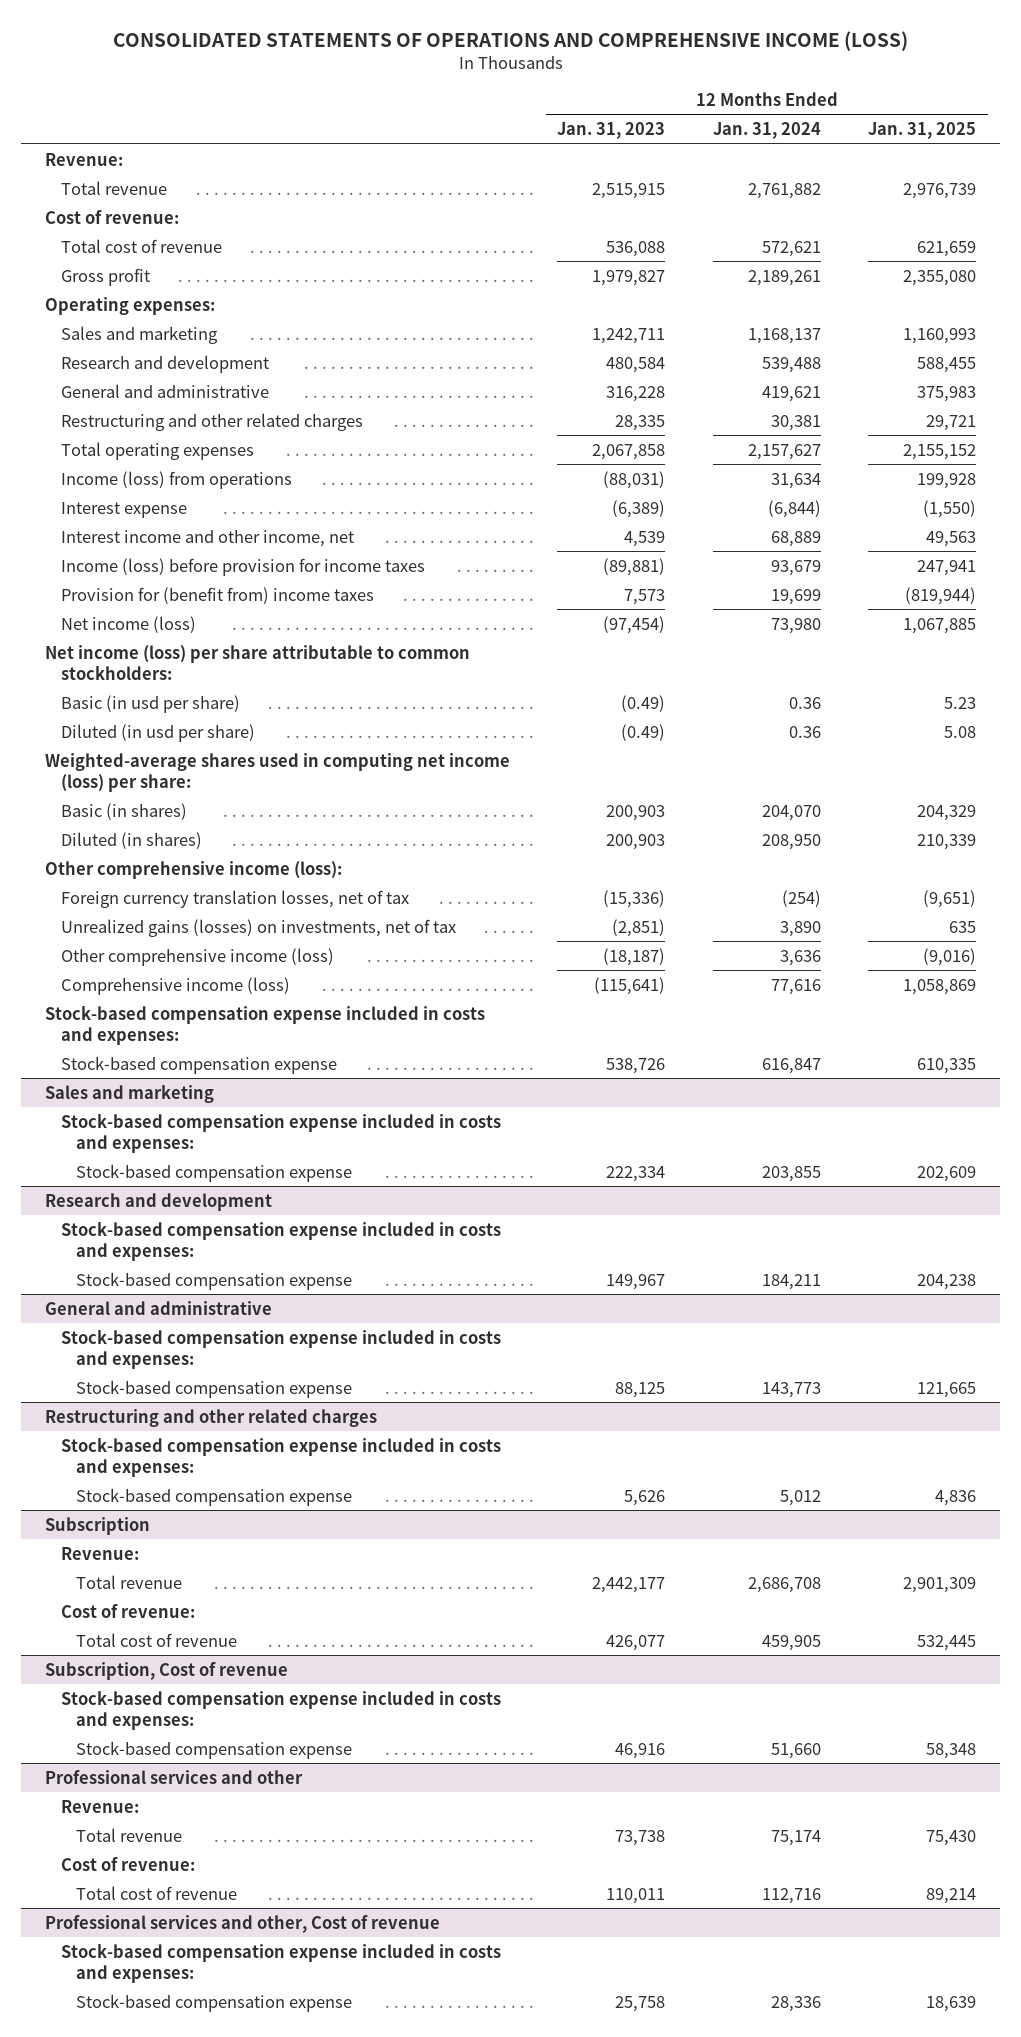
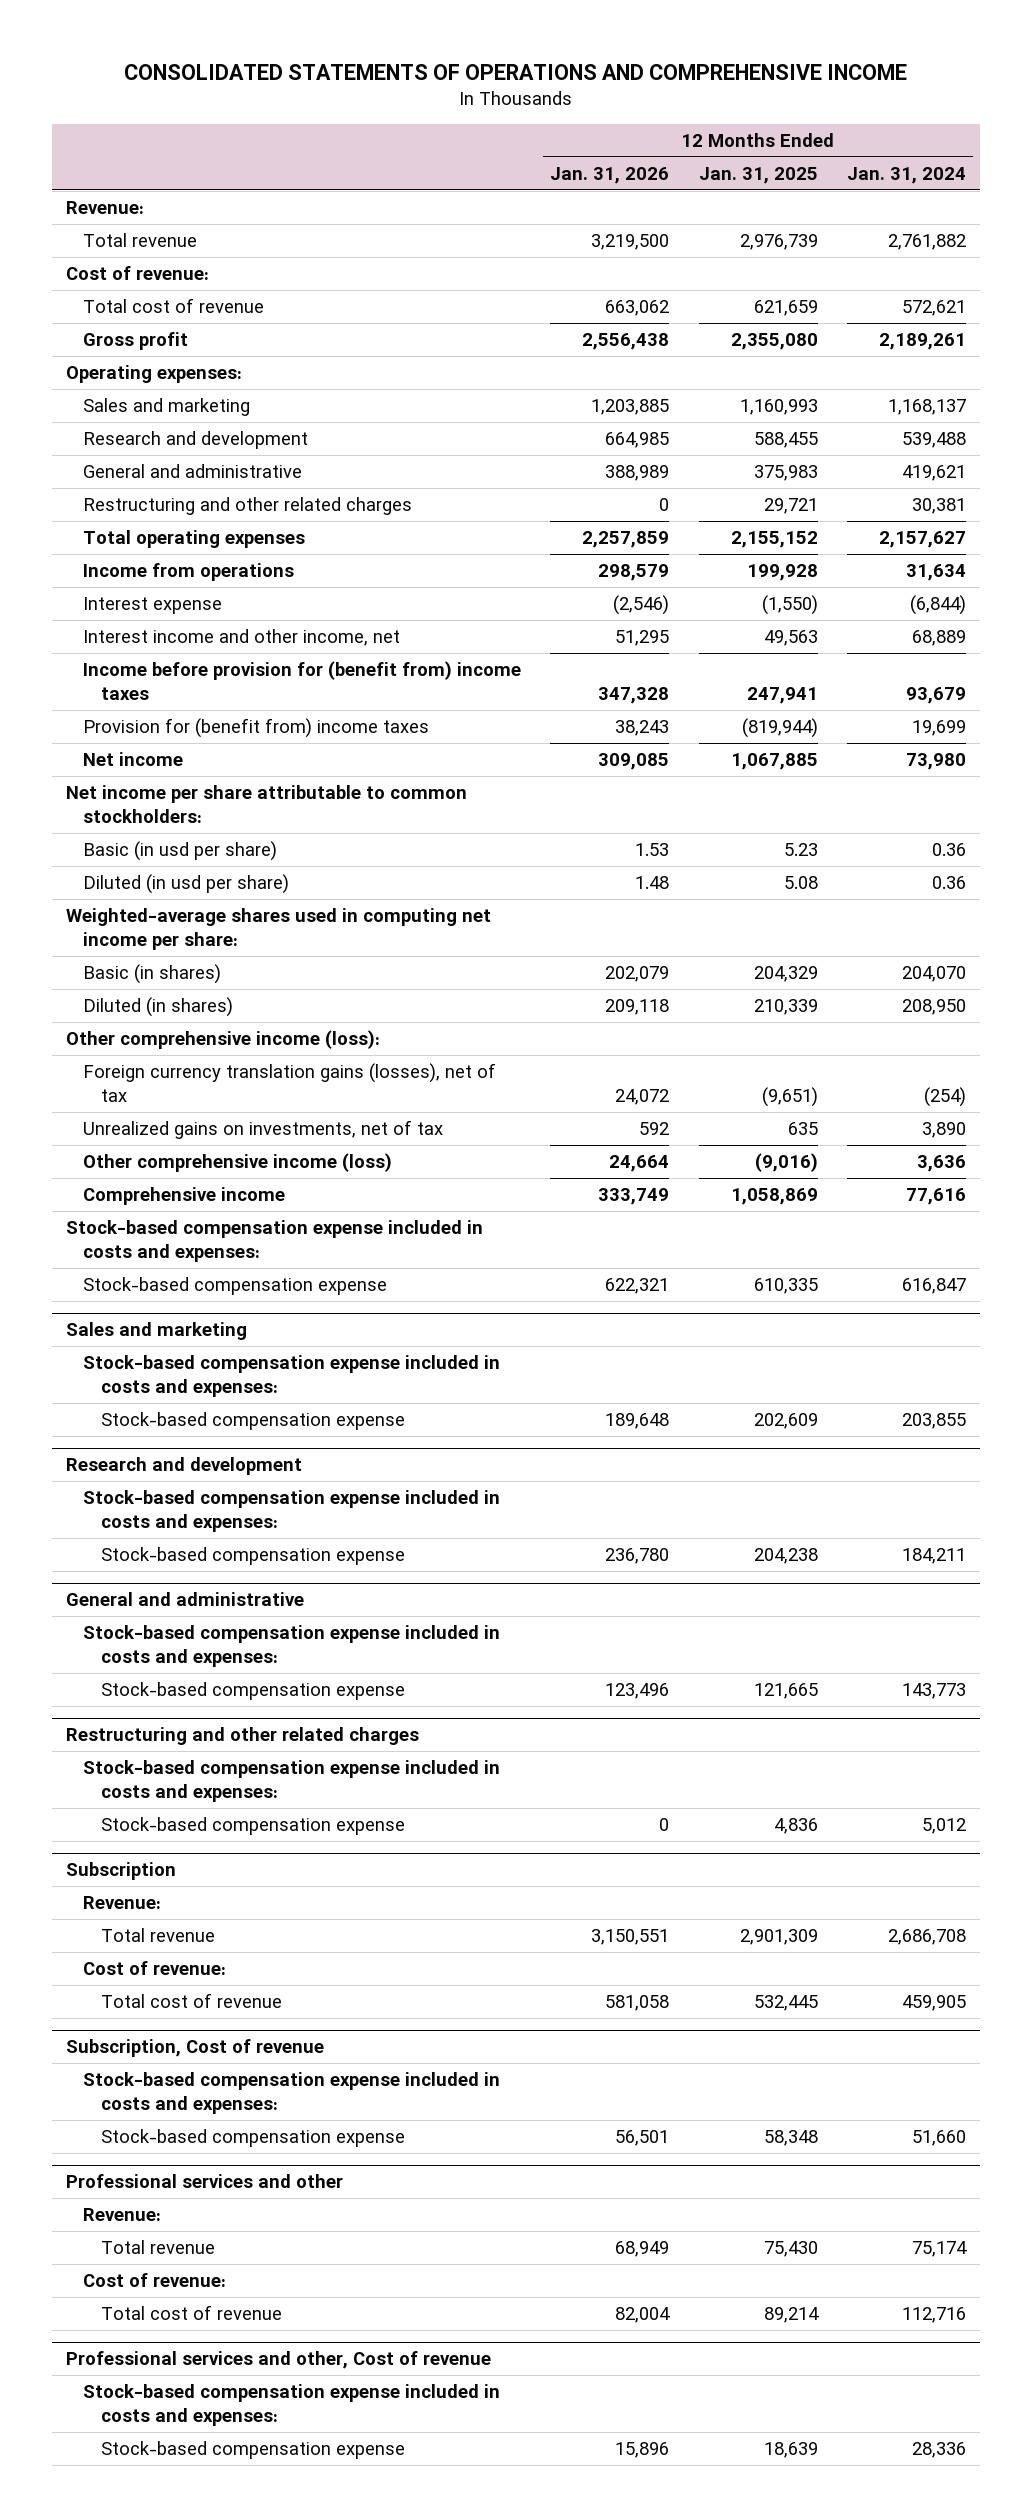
- CONSOLIDATED STATEMENTS OF OPERATIONS AND COMPREHENSIVE INCOME (LOSS)
+ CONSOLIDATED STATEMENTS OF OPERATIONS AND COMPREHENSIVE INCOME
- | 12 Months Ended Jan. 31, 2023 | 12 Months Ended Jan. 31, 2024 | 12 Months Ended Jan. 31, 2025
+ | 12 Months Ended Jan. 31, 2026 | 12 Months Ended Jan. 31, 2025 | 12 Months Ended Jan. 31, 2024
- Income (loss) from operations | (88,031) | 31,634 | 199,928
+ Income from operations | 298,579 | 199,928 | 31,634
- Income (loss) before provision for income taxes | (89,881) | 93,679 | 247,941
+ Income before provision for (benefit from) income taxes | 347,328 | 247,941 | 93,679
- Net income (loss) | (97,454) | 73,980 | 1,067,885
- Net income (loss) per share attributable to common stockholders:
+ Net income | 309,085 | 1,067,885 | 73,980
+ Net income per share attributable to common stockholders:
- Weighted-average shares used in computing net income (loss) per share:
+ Weighted-average shares used in computing net income per share:
- Foreign currency translation losses, net of tax | (15,336) | (254) | (9,651)
- Unrealized gains (losses) on investments, net of tax | (2,851) | 3,890 | 635
+ Foreign currency translation gains (losses), net of tax | 24,072 | (9,651) | (254)
+ Unrealized gains on investments, net of tax | 592 | 635 | 3,890
- Comprehensive income (loss) | (115,641) | 77,616 | 1,058,869
+ Comprehensive income | 333,749 | 1,058,869 | 77,616

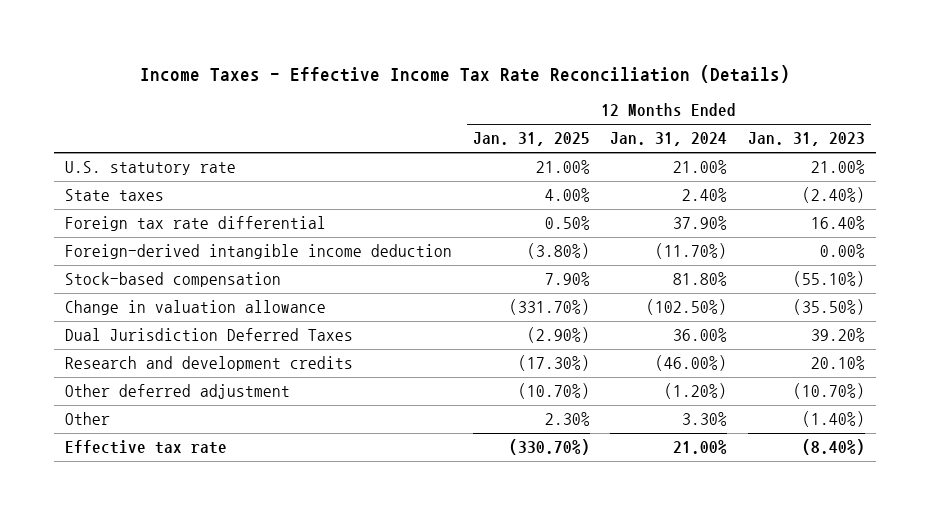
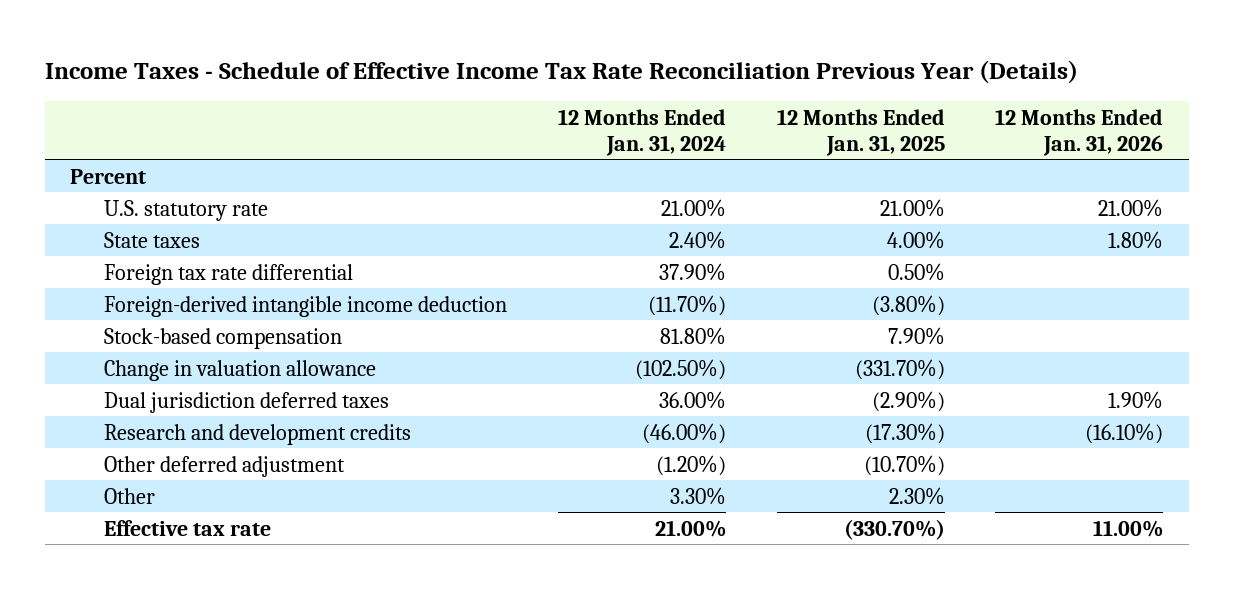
- Income Taxes - Effective Income Tax Rate Reconciliation (Details)
+ Income Taxes - Schedule of Effective Income Tax Rate Reconciliation Previous Year (Details)
- | 12 Months Ended Jan. 31, 2025 | 12 Months Ended Jan. 31, 2024 | 12 Months Ended Jan. 31, 2023
+ | 12 Months Ended Jan. 31, 2024 | 12 Months Ended Jan. 31, 2025 | 12 Months Ended Jan. 31, 2026
+ Percent
- Dual Jurisdiction Deferred Taxes | (2.90%) | 36.00% | 39.20%
+ Dual jurisdiction deferred taxes | 36.00% | (2.90%) | 1.90%

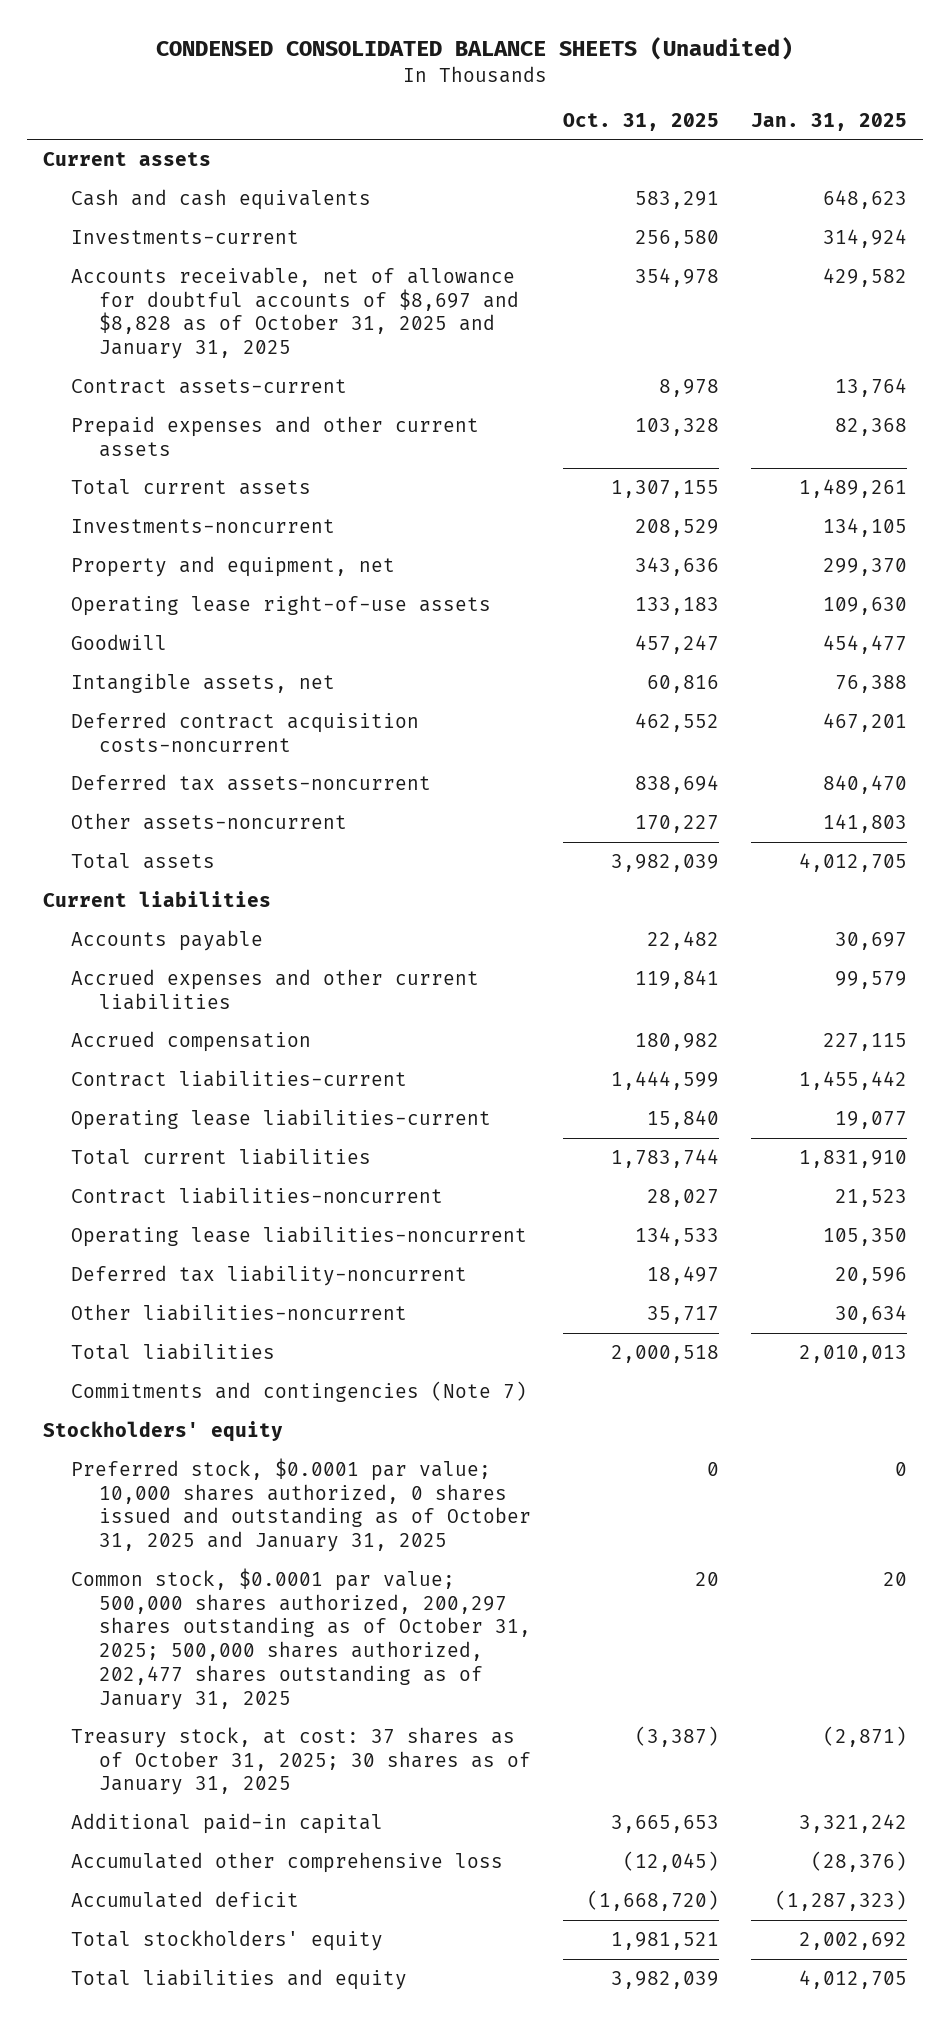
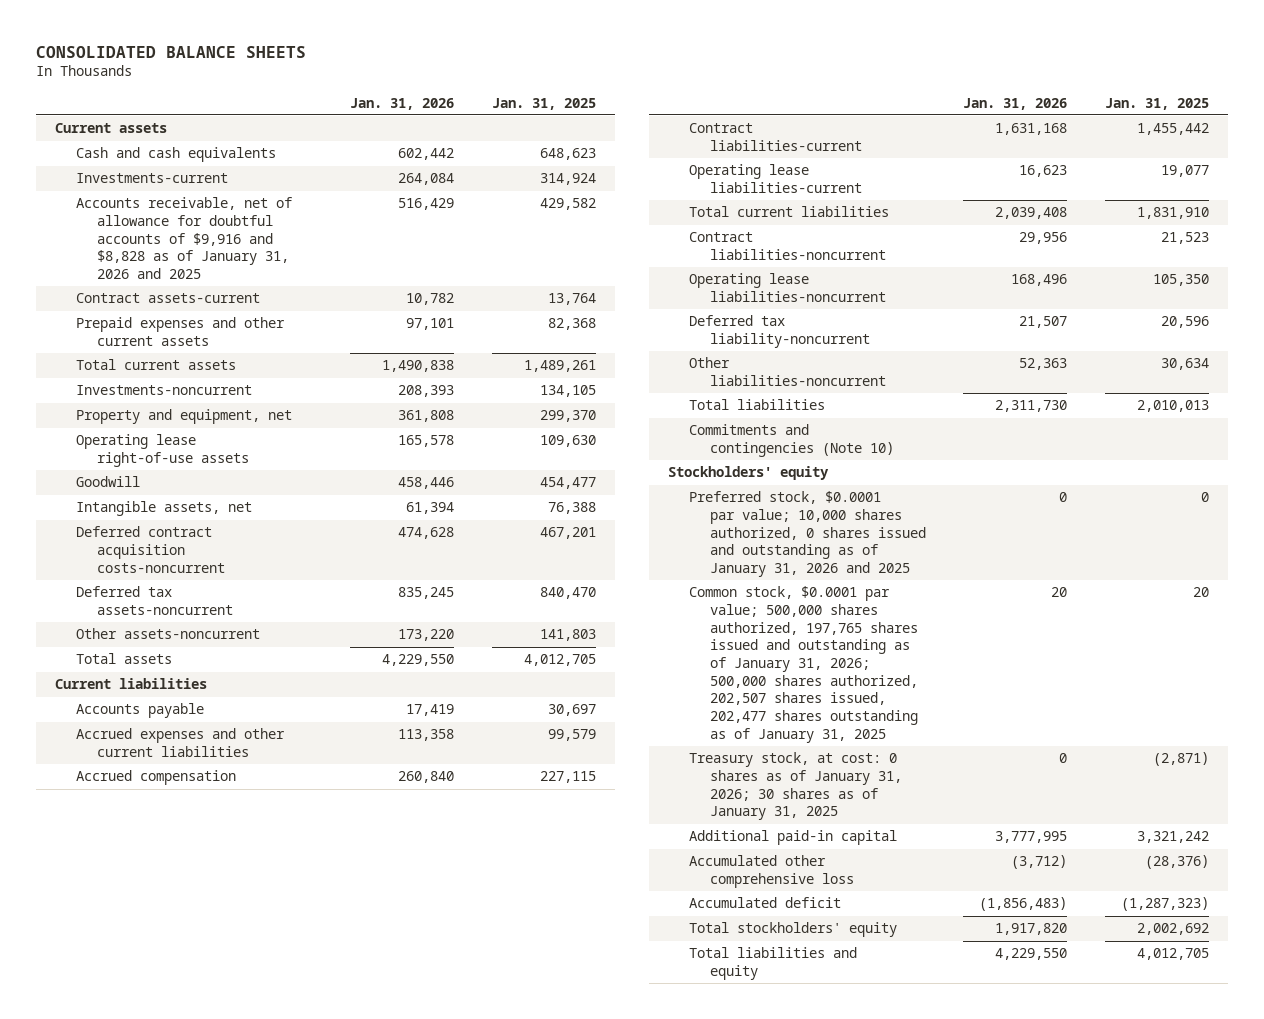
- CONDENSED CONSOLIDATED BALANCE SHEETS (Unaudited)
+ CONSOLIDATED BALANCE SHEETS
- | Oct. 31, 2025 | Jan. 31, 2025
+ | Jan. 31, 2026 | Jan. 31, 2025
- Accounts receivable, net of allowance for doubtful accounts of $8,697 and $8,828 as of October 31, 2025 and January 31, 2025 | 354,978 | 429,582
+ Accounts receivable, net of allowance for doubtful accounts of $9,916 and $8,828 as of January 31, 2026 and 2025 | 516,429 | 429,582
- Commitments and contingencies (Note 7)
+ Commitments and contingencies (Note 10)
- Preferred stock, $0.0001 par value; 10,000 shares authorized, 0 shares issued and outstanding as of October 31, 2025 and January 31, 2025 | 0 | 0
- Common stock, $0.0001 par value; 500,000 shares authorized, 200,297 shares outstanding as of October 31, 2025; 500,000 shares authorized, 202,477 shares outstanding as of January 31, 2025 | 20 | 20
- Treasury stock, at cost: 37 shares as of October 31, 2025; 30 shares as of January 31, 2025 | (3,387) | (2,871)
+ Preferred stock, $0.0001 par value; 10,000 shares authorized, 0 shares issued and outstanding as of January 31, 2026 and 2025 | 0 | 0
+ Common stock, $0.0001 par value; 500,000 shares authorized, 197,765 shares issued and outstanding as of January 31, 2026; 500,000 shares authorized, 202,507 shares issued, 202,477 shares outstanding as of January 31, 2025 | 20 | 20
+ Treasury stock, at cost: 0 shares as of January 31, 2026; 30 shares as of January 31, 2025 | 0 | (2,871)

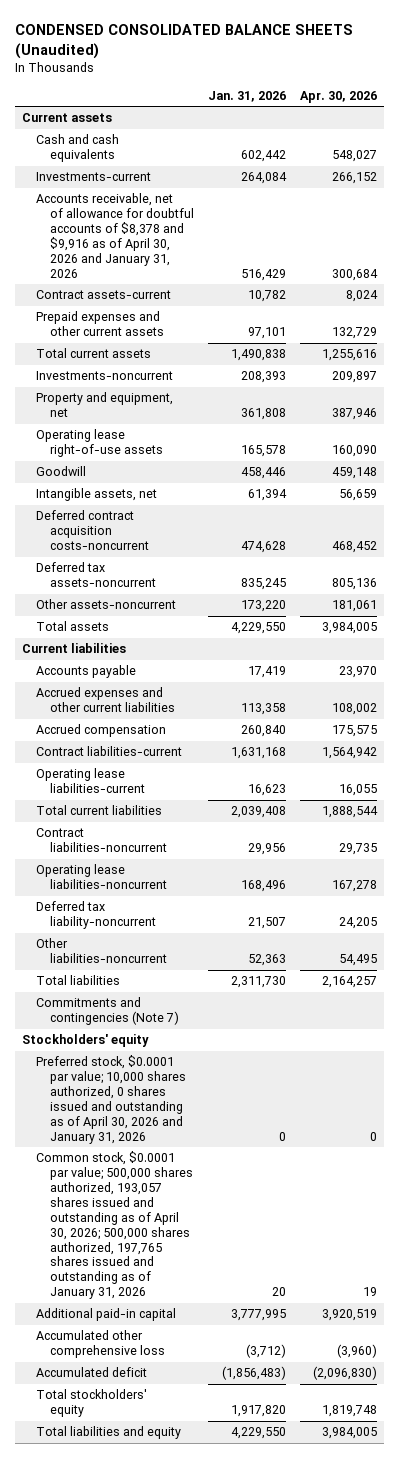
- CONSOLIDATED BALANCE SHEETS
+ CONDENSED CONSOLIDATED BALANCE SHEETS (Unaudited)
- | Jan. 31, 2026 | Jan. 31, 2025
+ | Jan. 31, 2026 | Apr. 30, 2026
- Accounts receivable, net of allowance for doubtful accounts of $9,916 and $8,828 as of January 31, 2026 and 2025 | 516,429 | 429,582
+ Accounts receivable, net of allowance for doubtful accounts of $8,378 and $9,916 as of April 30, 2026 and January 31, 2026 | 516,429 | 300,684
- Commitments and contingencies (Note 10)
+ Commitments and contingencies (Note 7)
- Preferred stock, $0.0001 par value; 10,000 shares authorized, 0 shares issued and outstanding as of January 31, 2026 and 2025 | 0 | 0
- Common stock, $0.0001 par value; 500,000 shares authorized, 197,765 shares issued and outstanding as of January 31, 2026; 500,000 shares authorized, 202,507 shares issued, 202,477 shares outstanding as of January 31, 2025 | 20 | 20
- Treasury stock, at cost: 0 shares as of January 31, 2026; 30 shares as of January 31, 2025 | 0 | (2,871)
+ Preferred stock, $0.0001 par value; 10,000 shares authorized, 0 shares issued and outstanding as of April 30, 2026 and January 31, 2026 | 0 | 0
+ Common stock, $0.0001 par value; 500,000 shares authorized, 193,057 shares issued and outstanding as of April 30, 2026; 500,000 shares authorized, 197,765 shares issued and outstanding as of January 31, 2026 | 20 | 19

